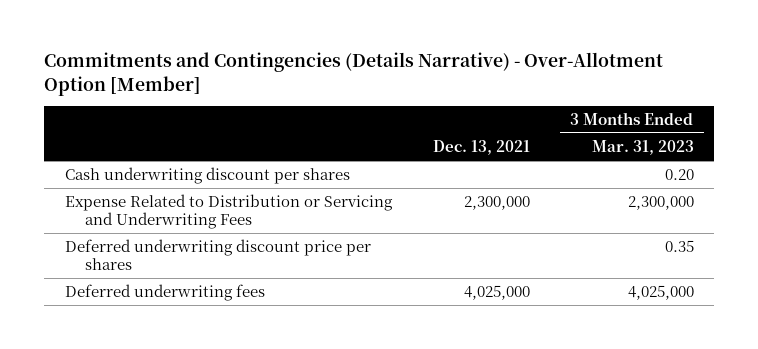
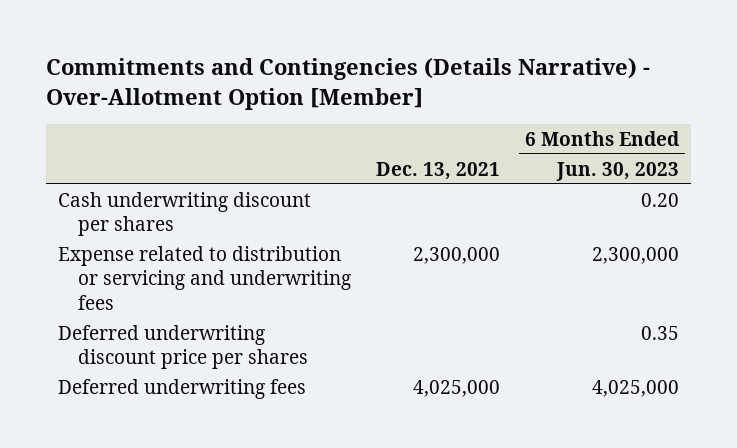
- | Dec. 13, 2021 | 3 Months Ended Mar. 31, 2023
+ | Dec. 13, 2021 | 6 Months Ended Jun. 30, 2023
- Expense Related to Distribution or Servicing and Underwriting Fees | 2,300,000 | 2,300,000
+ Expense related to distribution or servicing and underwriting fees | 2,300,000 | 2,300,000

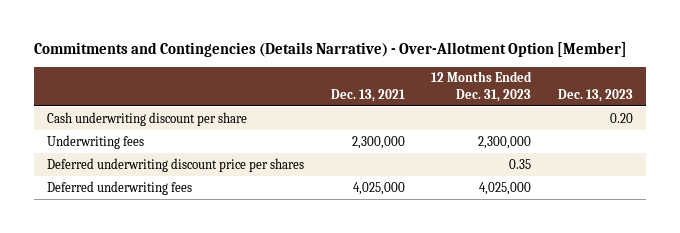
- | Dec. 13, 2021 | 6 Months Ended Jun. 30, 2023
+ | Dec. 13, 2021 | 12 Months Ended Dec. 31, 2023 | Dec. 13, 2023
- Cash underwriting discount per shares | | 0.20
- Expense related to distribution or servicing and underwriting fees | 2,300,000 | 2,300,000
+ Cash underwriting discount per share | | | 0.20
+ Underwriting fees | 2,300,000 | 2,300,000 |

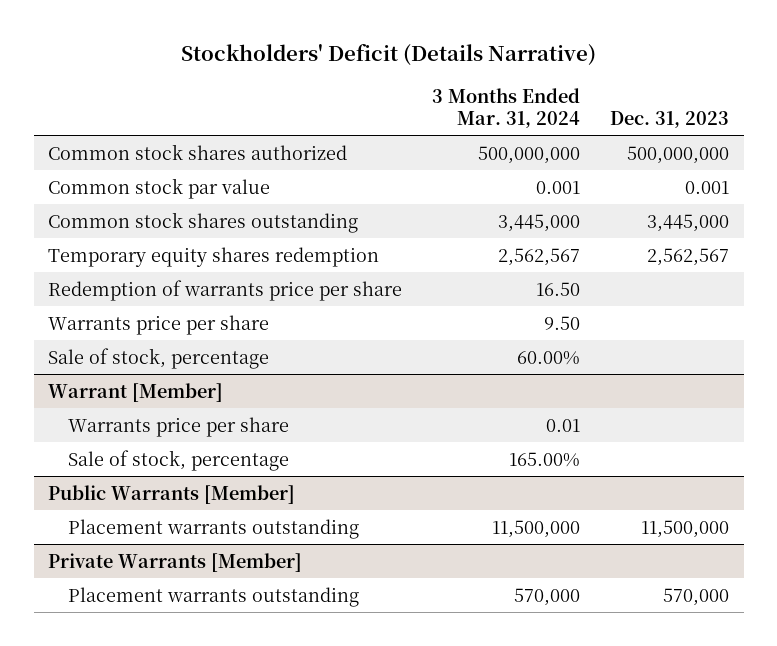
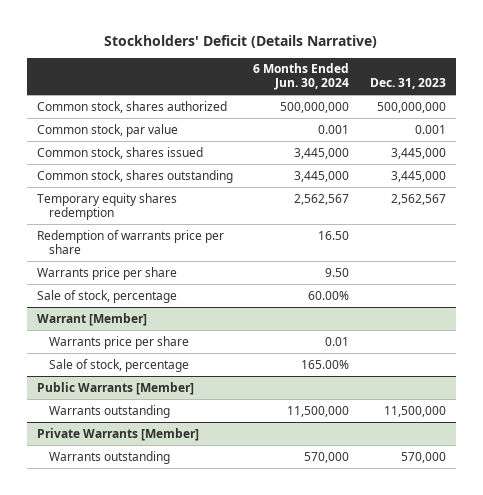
- | 3 Months Ended Mar. 31, 2024 | Dec. 31, 2023
+ | 6 Months Ended Jun. 30, 2024 | Dec. 31, 2023
- Common stock shares authorized | 500,000,000 | 500,000,000
- Common stock par value | 0.001 | 0.001
- Common stock shares outstanding | 3,445,000 | 3,445,000
+ Common stock, shares authorized | 500,000,000 | 500,000,000
+ Common stock, par value | 0.001 | 0.001
+ Common stock, shares issued | 3,445,000 | 3,445,000
+ Common stock, shares outstanding | 3,445,000 | 3,445,000
@ Public Warrants [Member]
- Placement warrants outstanding | 11,500,000 | 11,500,000
+ Warrants outstanding | 11,500,000 | 11,500,000
@ Private Warrants [Member]
- Placement warrants outstanding | 570,000 | 570,000
+ Warrants outstanding | 570,000 | 570,000

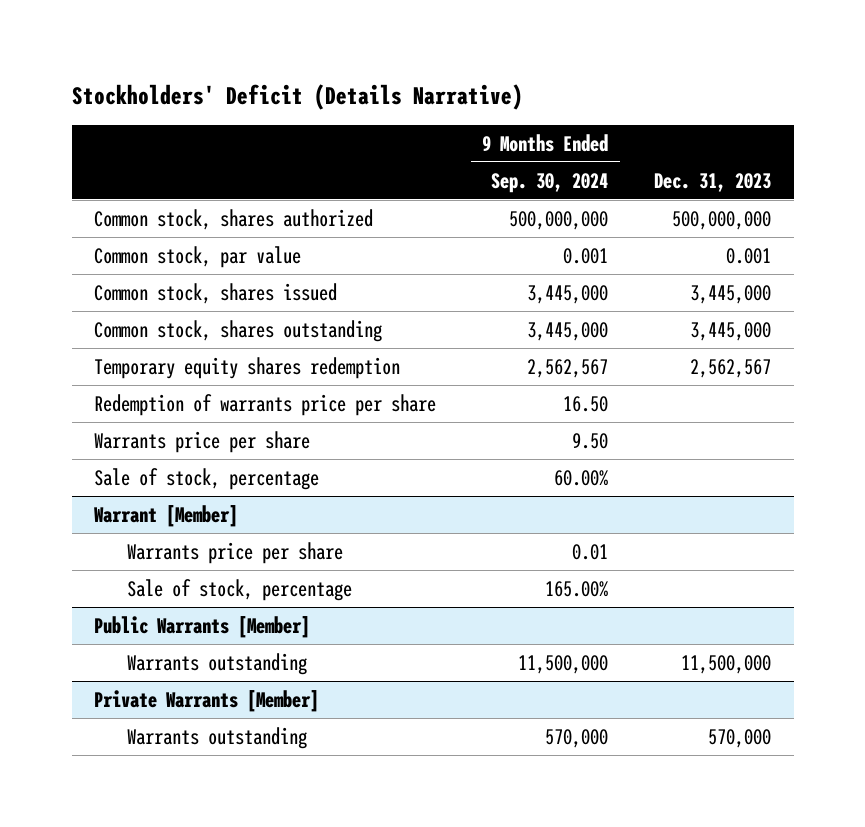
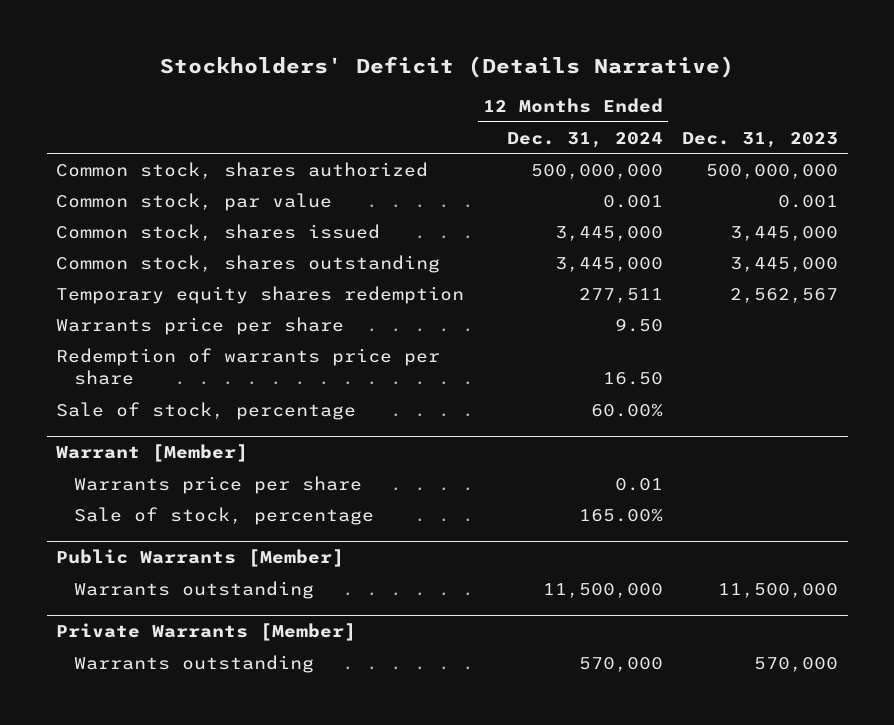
- | 9 Months Ended Sep. 30, 2024 | Dec. 31, 2023
+ | 12 Months Ended Dec. 31, 2024 | Dec. 31, 2023
moved down: Redemption of warrants price per share | 16.50 |

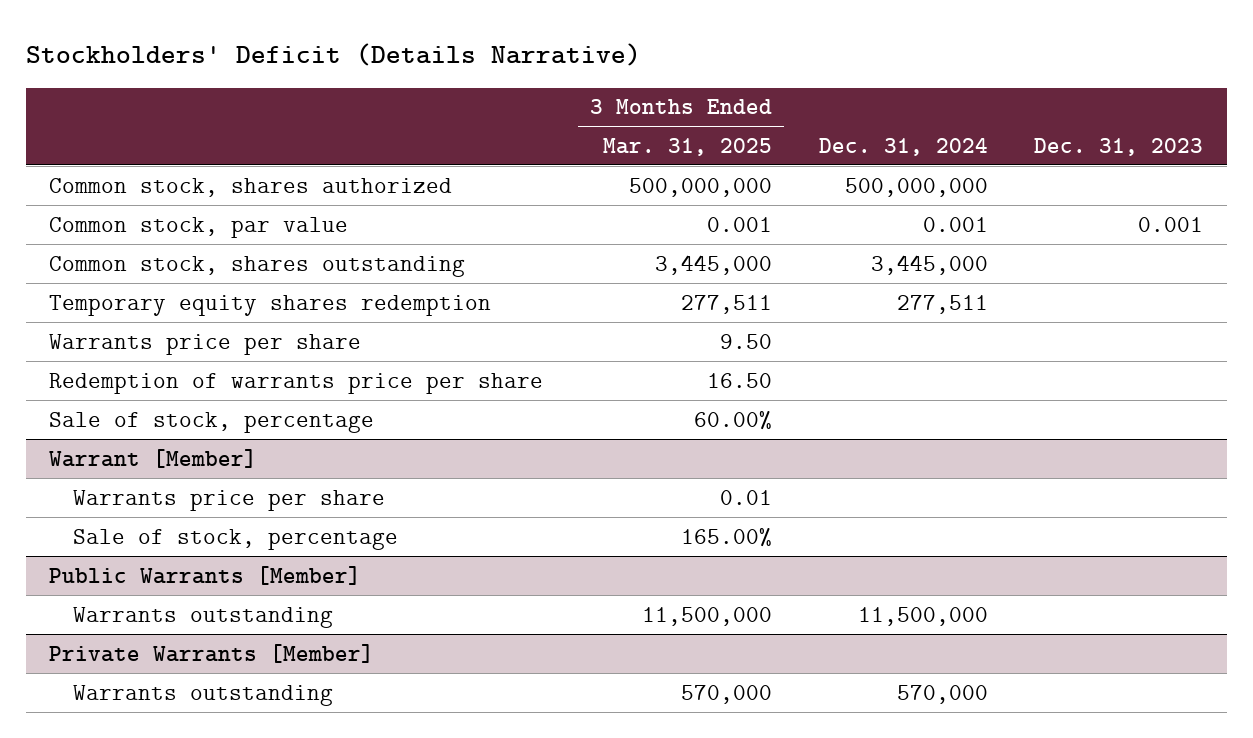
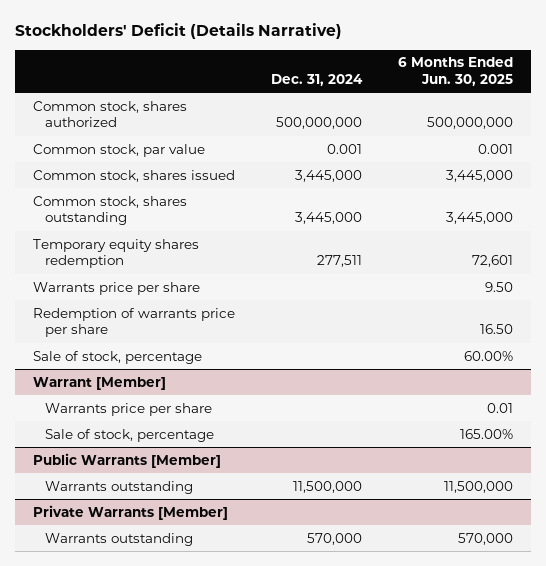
- | 3 Months Ended Mar. 31, 2025 | Dec. 31, 2024 | Dec. 31, 2023
+ | Dec. 31, 2024 | 6 Months Ended Jun. 30, 2025
+ Common stock, shares issued | 3,445,000 | 3,445,000

